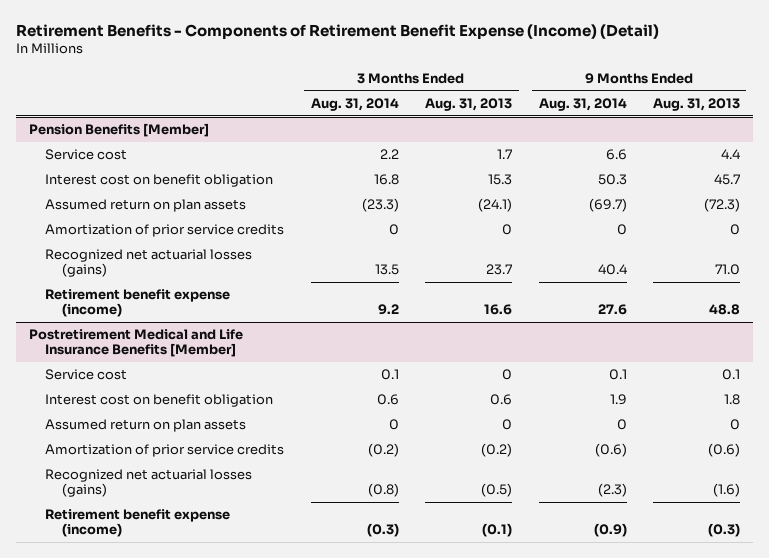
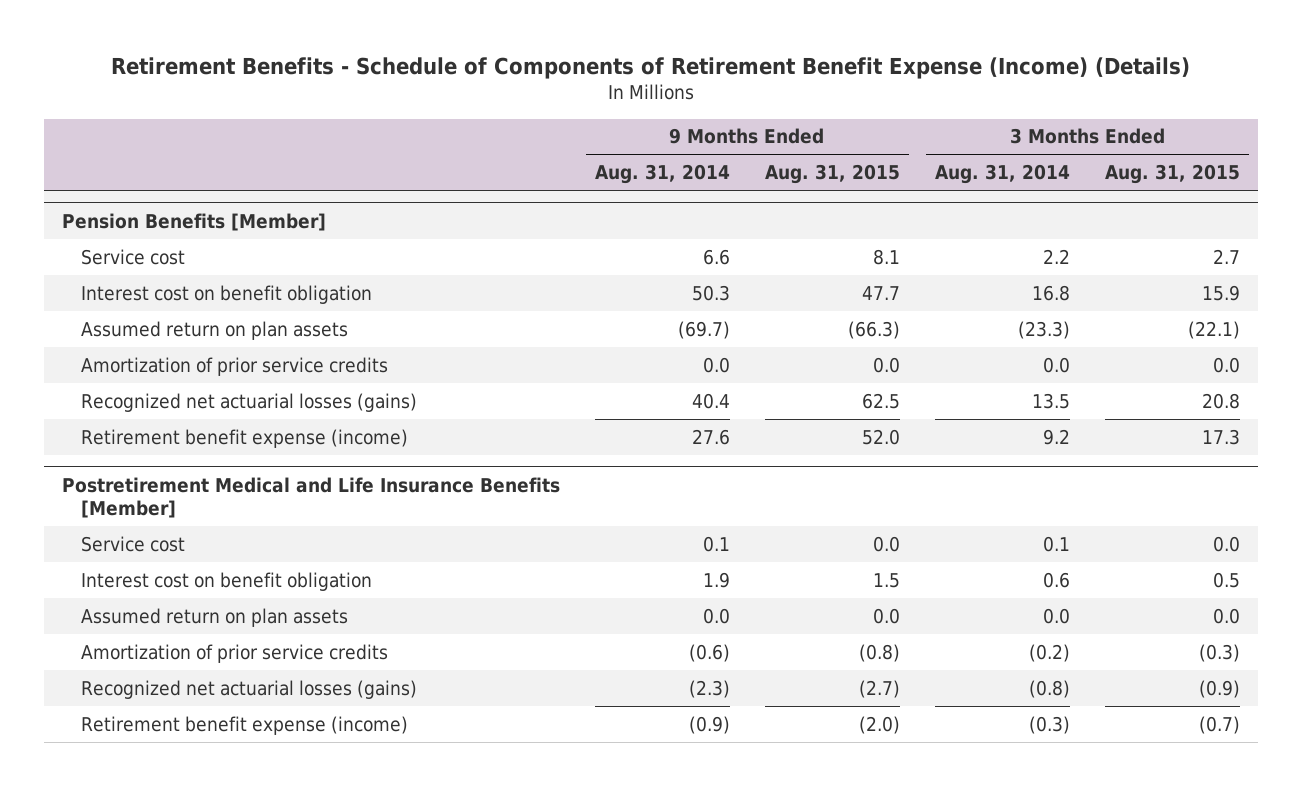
- Retirement Benefits - Components of Retirement Benefit Expense (Income) (Detail)
+ Retirement Benefits - Schedule of Components of Retirement Benefit Expense (Income) (Details)
- | 3 Months Ended Aug. 31, 2014 | 3 Months Ended Aug. 31, 2013 | 9 Months Ended Aug. 31, 2014 | 9 Months Ended Aug. 31, 2013
+ | 9 Months Ended Aug. 31, 2014 | 9 Months Ended Aug. 31, 2015 | 3 Months Ended Aug. 31, 2014 | 3 Months Ended Aug. 31, 2015
@ Pension Benefits [Member]
- Amortization of prior service credits | 0 | 0 | 0 | 0
+ Amortization of prior service credits | 0.0 | 0.0 | 0.0 | 0.0
@ Postretirement Medical and Life Insurance Benefits [Member]
- Assumed return on plan assets | 0 | 0 | 0 | 0
+ Assumed return on plan assets | 0.0 | 0.0 | 0.0 | 0.0

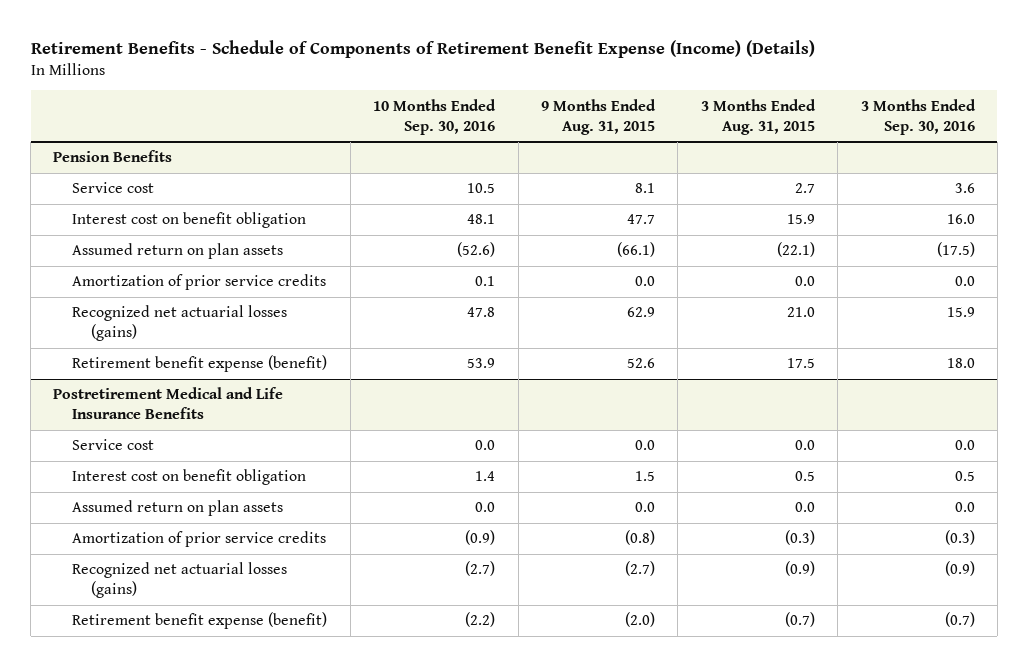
- | 9 Months Ended Aug. 31, 2014 | 9 Months Ended Aug. 31, 2015 | 3 Months Ended Aug. 31, 2014 | 3 Months Ended Aug. 31, 2015
+ | 10 Months Ended Sep. 30, 2016 | 9 Months Ended Aug. 31, 2015 | 3 Months Ended Aug. 31, 2015 | 3 Months Ended Sep. 30, 2016
- Pension Benefits [Member]
+ Pension Benefits
- Assumed return on plan assets | (69.7) | (66.3) | (23.3) | (22.1)
+ Assumed return on plan assets | (52.6) | (66.1) | (22.1) | (17.5)
- Recognized net actuarial losses (gains) | 40.4 | 62.5 | 13.5 | 20.8
- Retirement benefit expense (income) | 27.6 | 52.0 | 9.2 | 17.3
- Postretirement Medical and Life Insurance Benefits [Member]
+ Recognized net actuarial losses (gains) | 47.8 | 62.9 | 21.0 | 15.9
+ Retirement benefit expense (benefit) | 53.9 | 52.6 | 17.5 | 18.0
+ Postretirement Medical and Life Insurance Benefits
- Retirement benefit expense (income) | (0.9) | (2.0) | (0.3) | (0.7)
+ Retirement benefit expense (benefit) | (2.2) | (2.0) | (0.7) | (0.7)

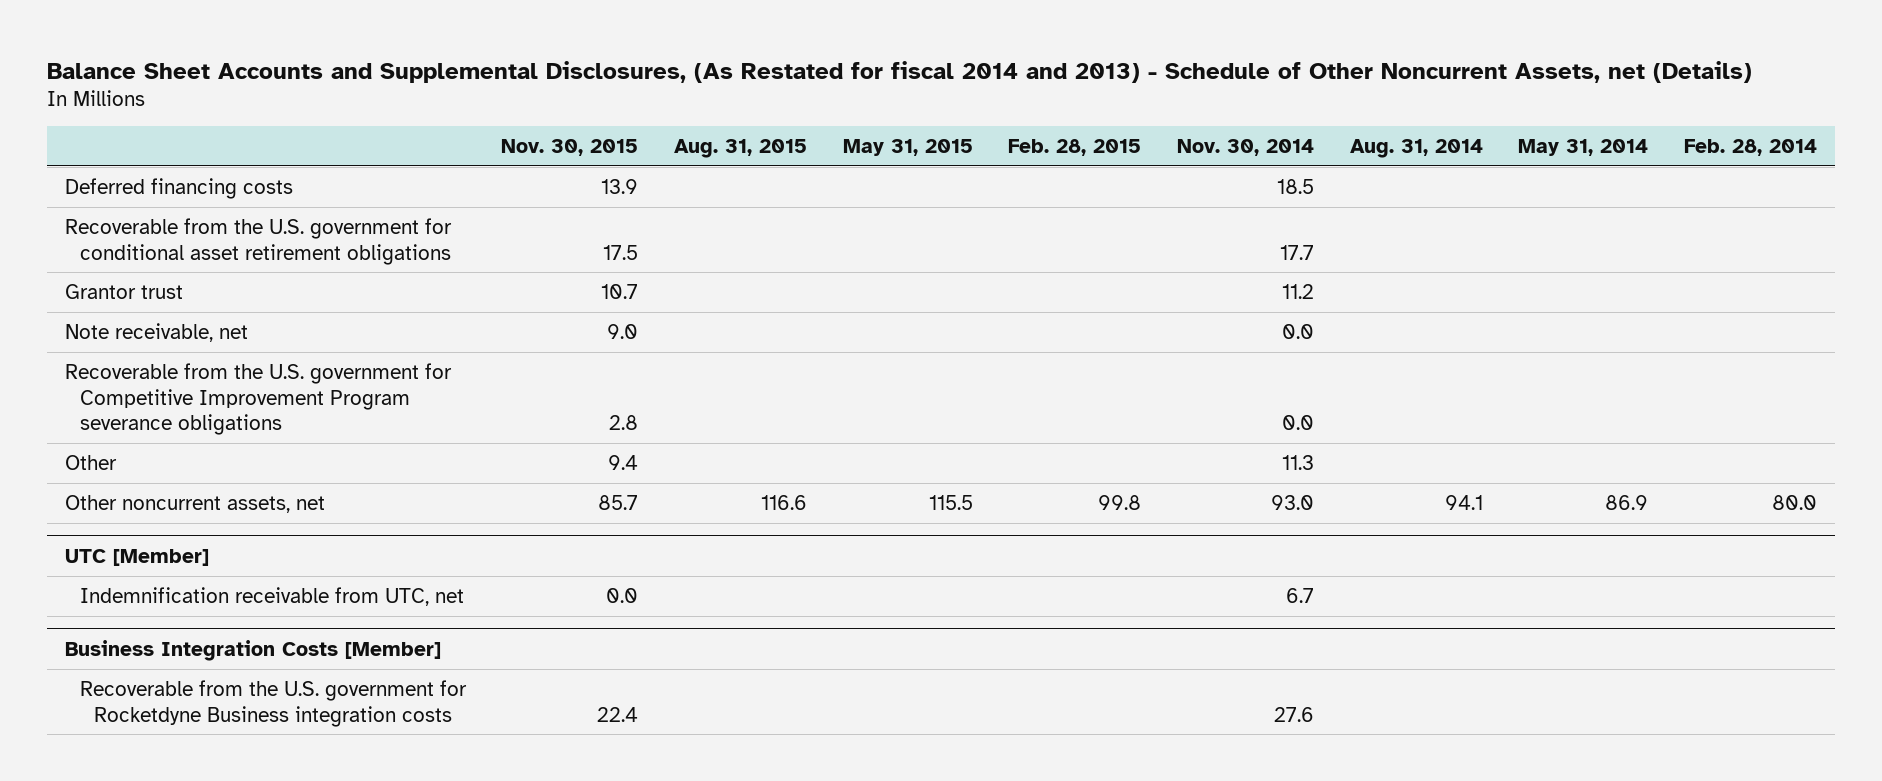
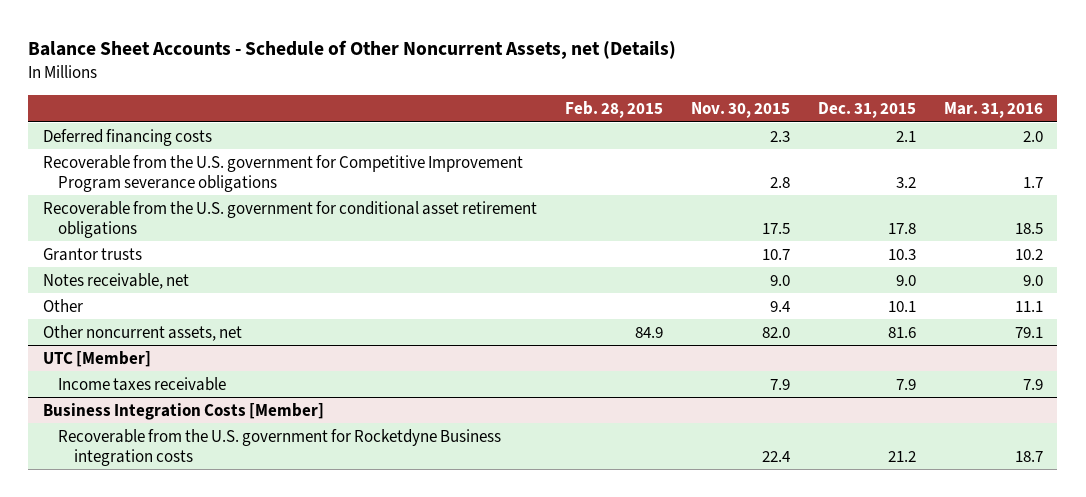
- Balance Sheet Accounts and Supplemental Disclosures, (As Restated for fiscal 2014 and 2013) - Schedule of Other Noncurrent Assets, net (Details)
+ Balance Sheet Accounts - Schedule of Other Noncurrent Assets, net (Details)
- | Nov. 30, 2015 | Aug. 31, 2015 | May 31, 2015 | Feb. 28, 2015 | Nov. 30, 2014 | Aug. 31, 2014 | May 31, 2014 | Feb. 28, 2014
+ | Feb. 28, 2015 | Nov. 30, 2015 | Dec. 31, 2015 | Mar. 31, 2016
- Deferred financing costs | 13.9 | | | | 18.5 | | |
- Grantor trust | 10.7 | | | | 11.2 | | |
- Note receivable, net | 9.0 | | | | 0.0 | | |
+ Deferred financing costs | | 2.3 | 2.1 | 2.0
moved down: Recoverable from the U.S. government for conditional asset retirement obligations | | 17.5 | 17.8 | 18.5
+ Grantor trusts | | 10.7 | 10.3 | 10.2
+ Notes receivable, net | | 9.0 | 9.0 | 9.0
- Other noncurrent assets, net | 85.7 | 116.6 | 115.5 | 99.8 | 93.0 | 94.1 | 86.9 | 80.0
+ Other noncurrent assets, net | 84.9 | 82.0 | 81.6 | 79.1
@ UTC [Member]
- Indemnification receivable from UTC, net | 0.0 | | | | 6.7 | | |
+ Income taxes receivable | | 7.9 | 7.9 | 7.9

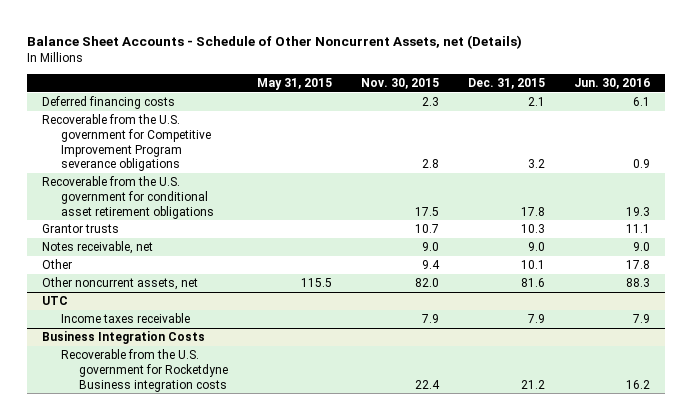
- | Feb. 28, 2015 | Nov. 30, 2015 | Dec. 31, 2015 | Mar. 31, 2016
+ | May 31, 2015 | Nov. 30, 2015 | Dec. 31, 2015 | Jun. 30, 2016
- UTC [Member]
+ UTC
- Business Integration Costs [Member]
+ Business Integration Costs

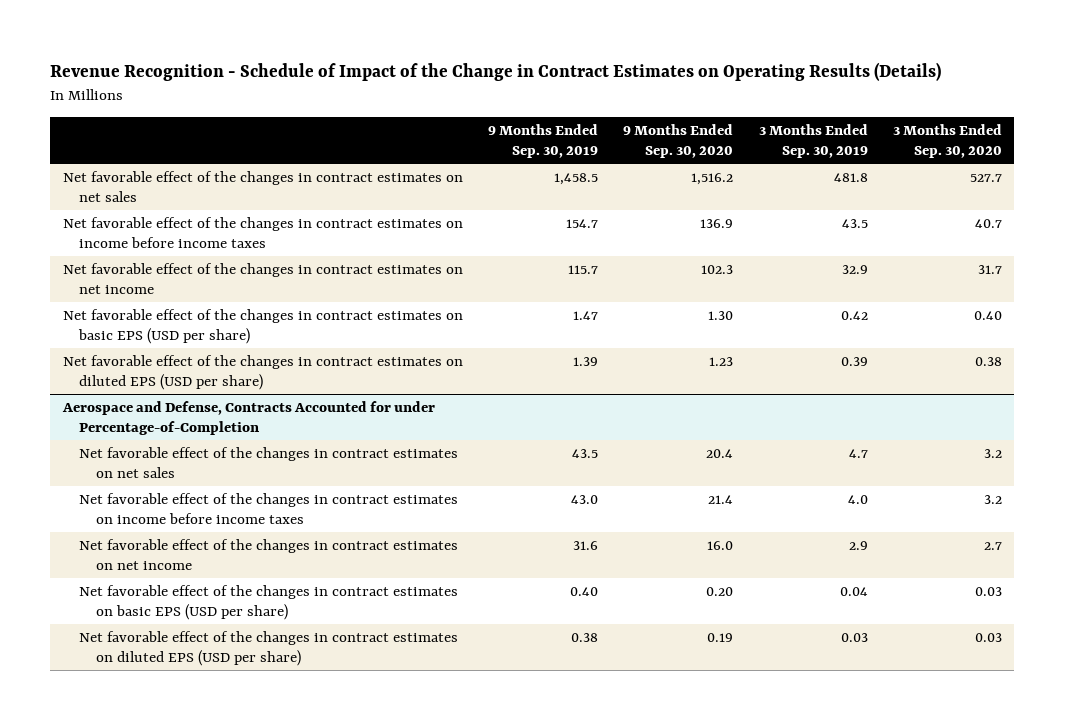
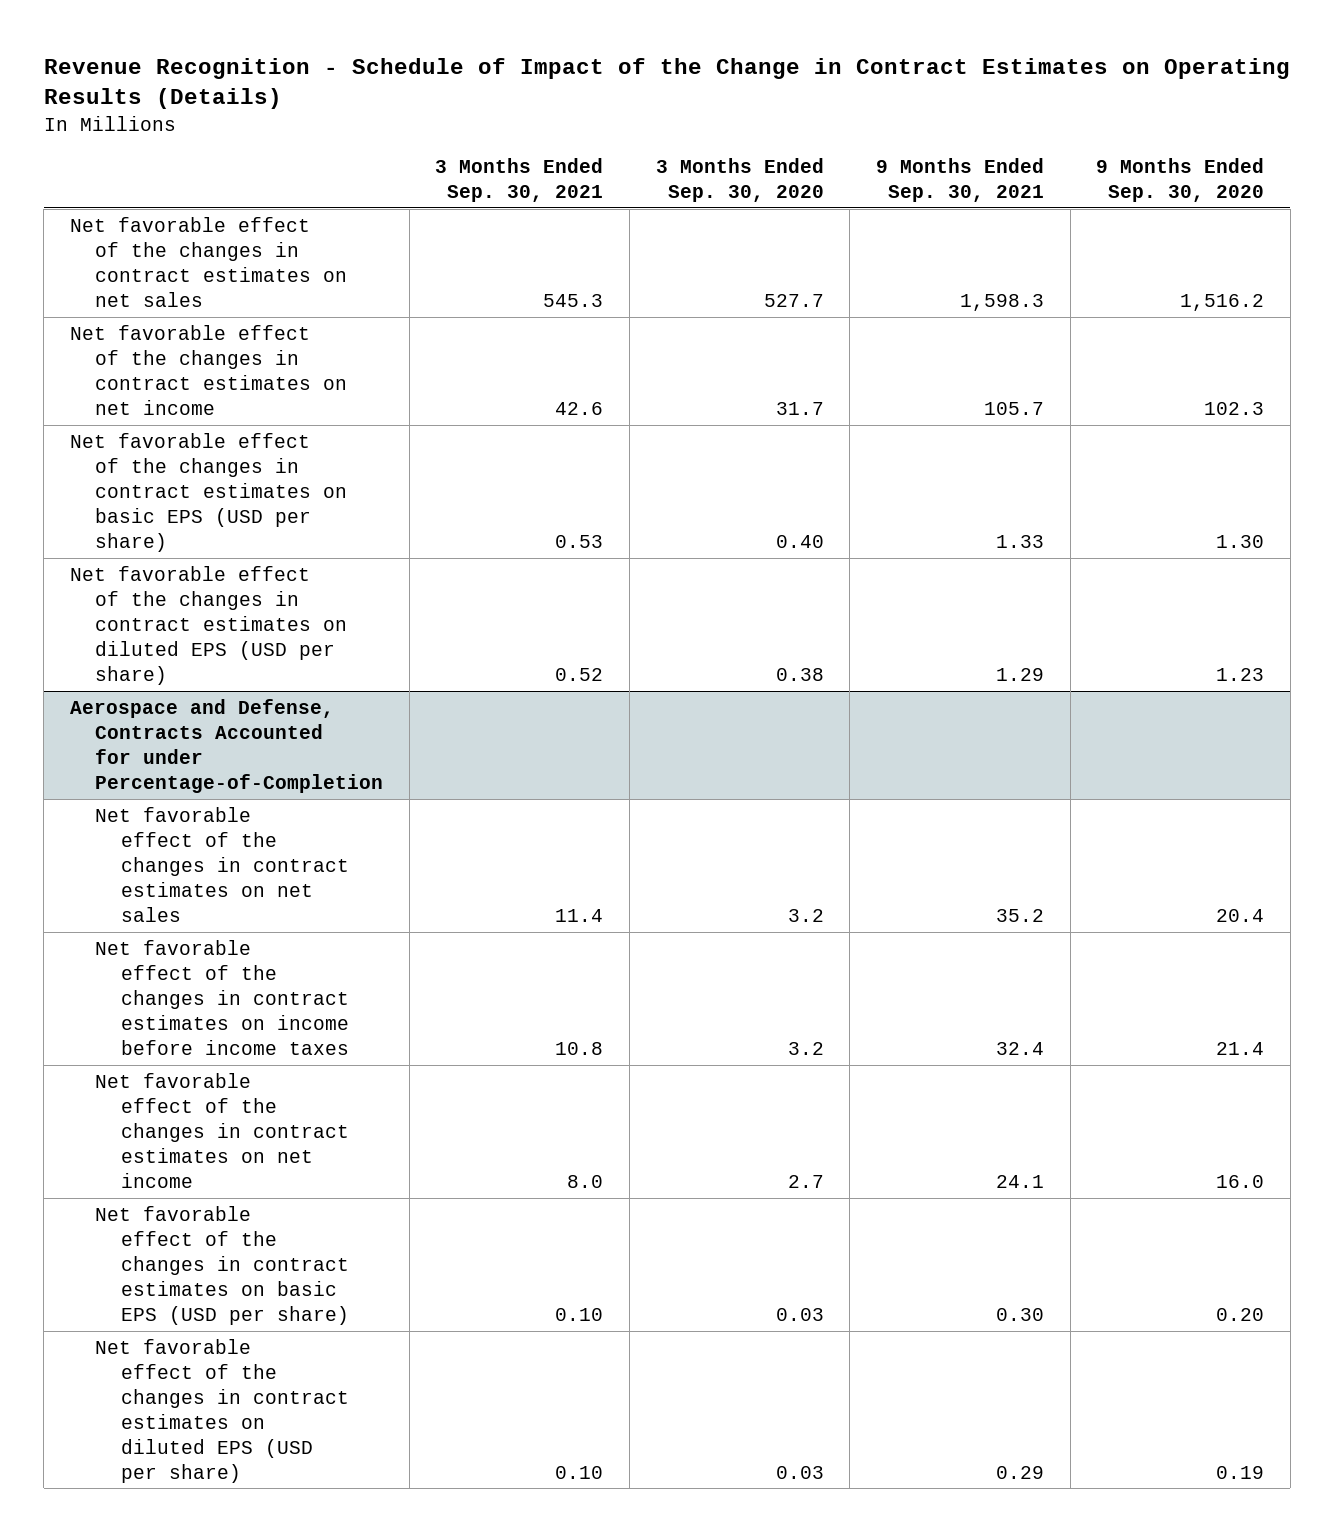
- | 9 Months Ended Sep. 30, 2019 | 9 Months Ended Sep. 30, 2020 | 3 Months Ended Sep. 30, 2019 | 3 Months Ended Sep. 30, 2020
+ | 3 Months Ended Sep. 30, 2021 | 3 Months Ended Sep. 30, 2020 | 9 Months Ended Sep. 30, 2021 | 9 Months Ended Sep. 30, 2020
- Net favorable effect of the changes in contract estimates on income before income taxes | 154.7 | 136.9 | 43.5 | 40.7

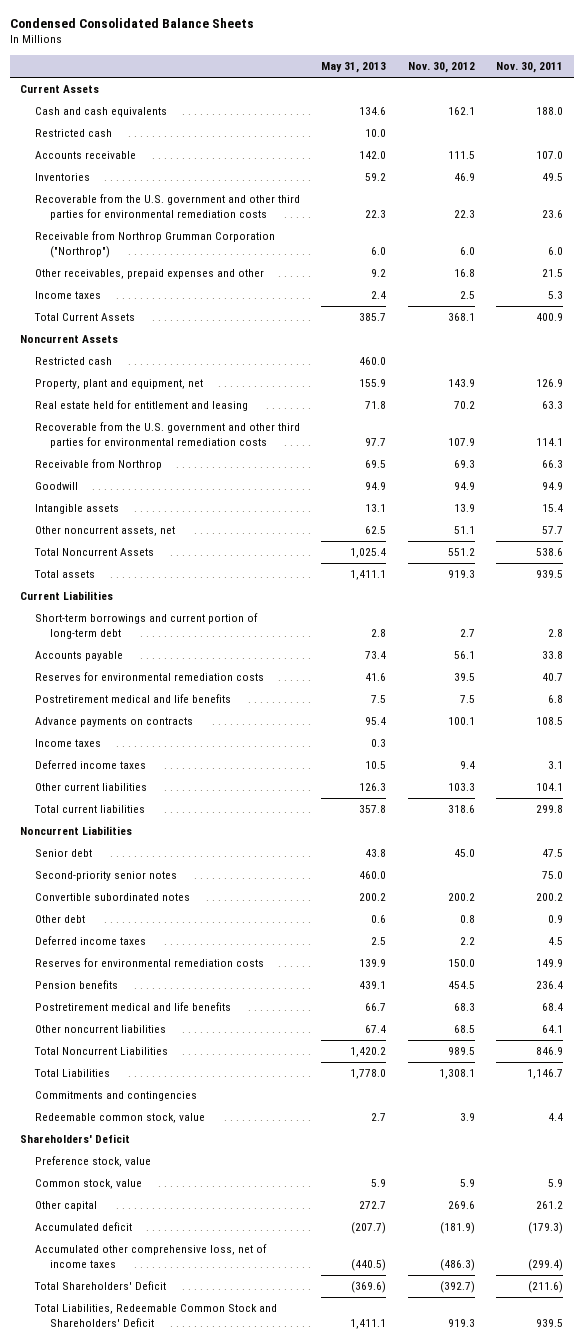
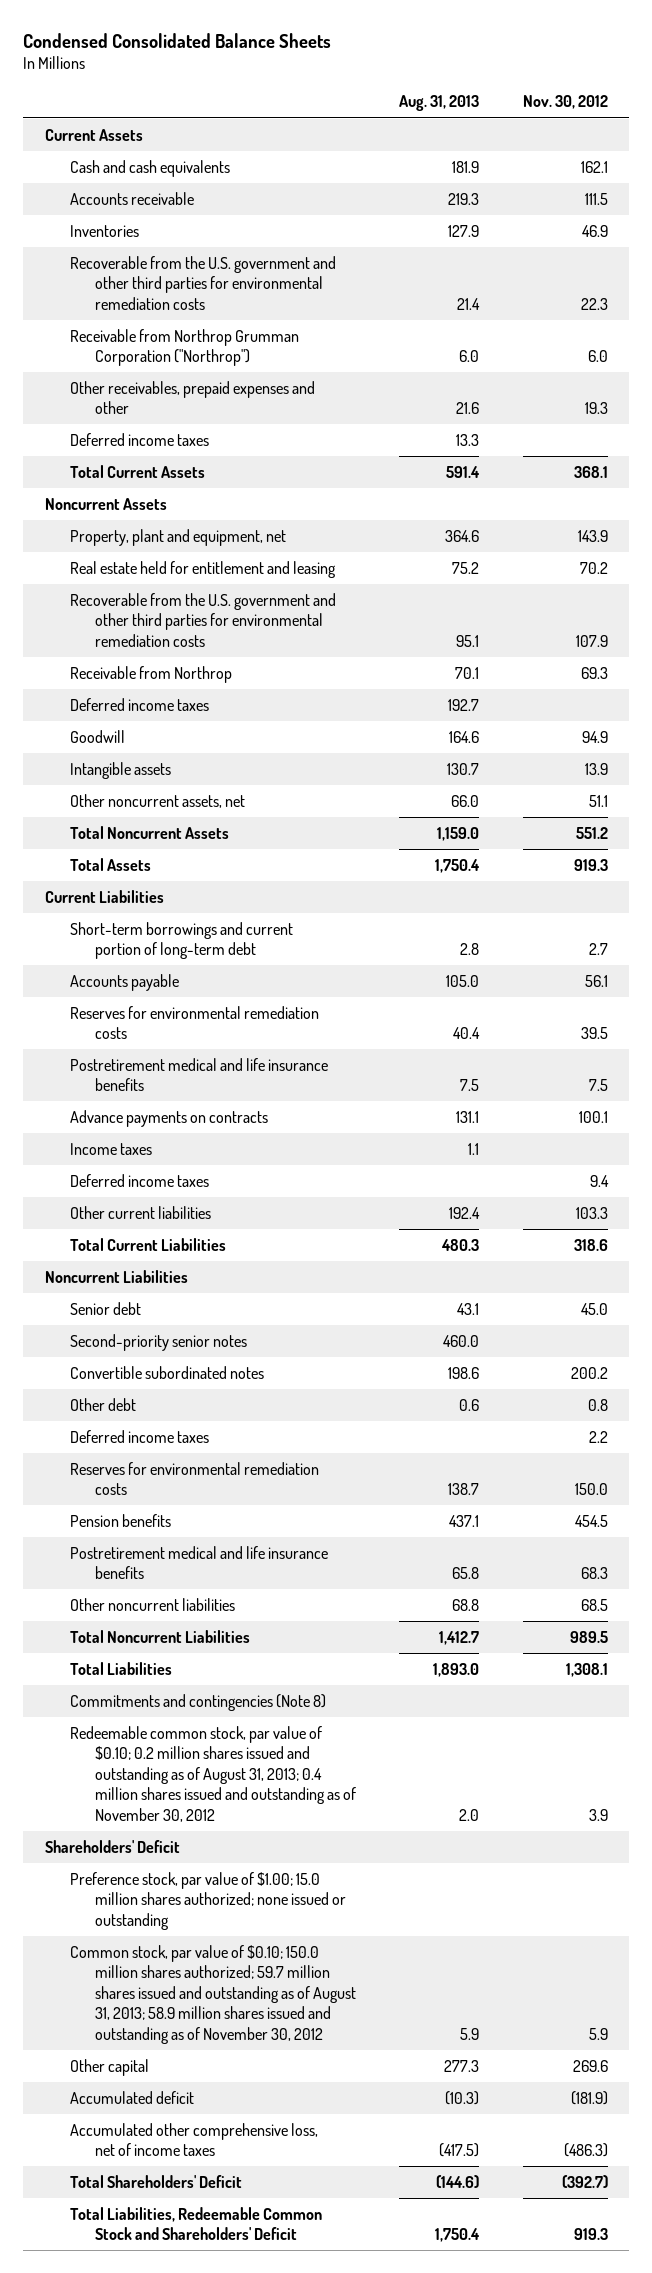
- | May 31, 2013 | Nov. 30, 2012 | Nov. 30, 2011
+ | Aug. 31, 2013 | Nov. 30, 2012
- Restricted cash | 10.0 | |
- Other receivables, prepaid expenses and other | 9.2 | 16.8 | 21.5
- Income taxes | 2.4 | 2.5 | 5.3
+ Other receivables, prepaid expenses and other | 21.6 | 19.3
+ Deferred income taxes | 13.3 |
- Restricted cash | 460.0 | |
+ Deferred income taxes | 192.7 |
- Total assets | 1,411.1 | 919.3 | 939.5
+ Total Assets | 1,750.4 | 919.3
- Postretirement medical and life benefits | 7.5 | 7.5 | 6.8
+ Postretirement medical and life insurance benefits | 7.5 | 7.5
- Total current liabilities | 357.8 | 318.6 | 299.8
+ Total Current Liabilities | 480.3 | 318.6
- Postretirement medical and life benefits | 66.7 | 68.3 | 68.4
+ Postretirement medical and life insurance benefits | 65.8 | 68.3
- Commitments and contingencies
- Redeemable common stock, value | 2.7 | 3.9 | 4.4
+ Commitments and contingencies (Note 8)
+ Redeemable common stock, par value of $0.10; 0.2 million shares issued and outstanding as of August 31, 2013; 0.4 million shares issued and outstanding as of November 30, 2012 | 2.0 | 3.9
- Preference stock, value
- Common stock, value | 5.9 | 5.9 | 5.9
+ Preference stock, par value of $1.00; 15.0 million shares authorized; none issued or outstanding
+ Common stock, par value of $0.10; 150.0 million shares authorized; 59.7 million shares issued and outstanding as of August 31, 2013; 58.9 million shares issued and outstanding as of November 30, 2012 | 5.9 | 5.9

